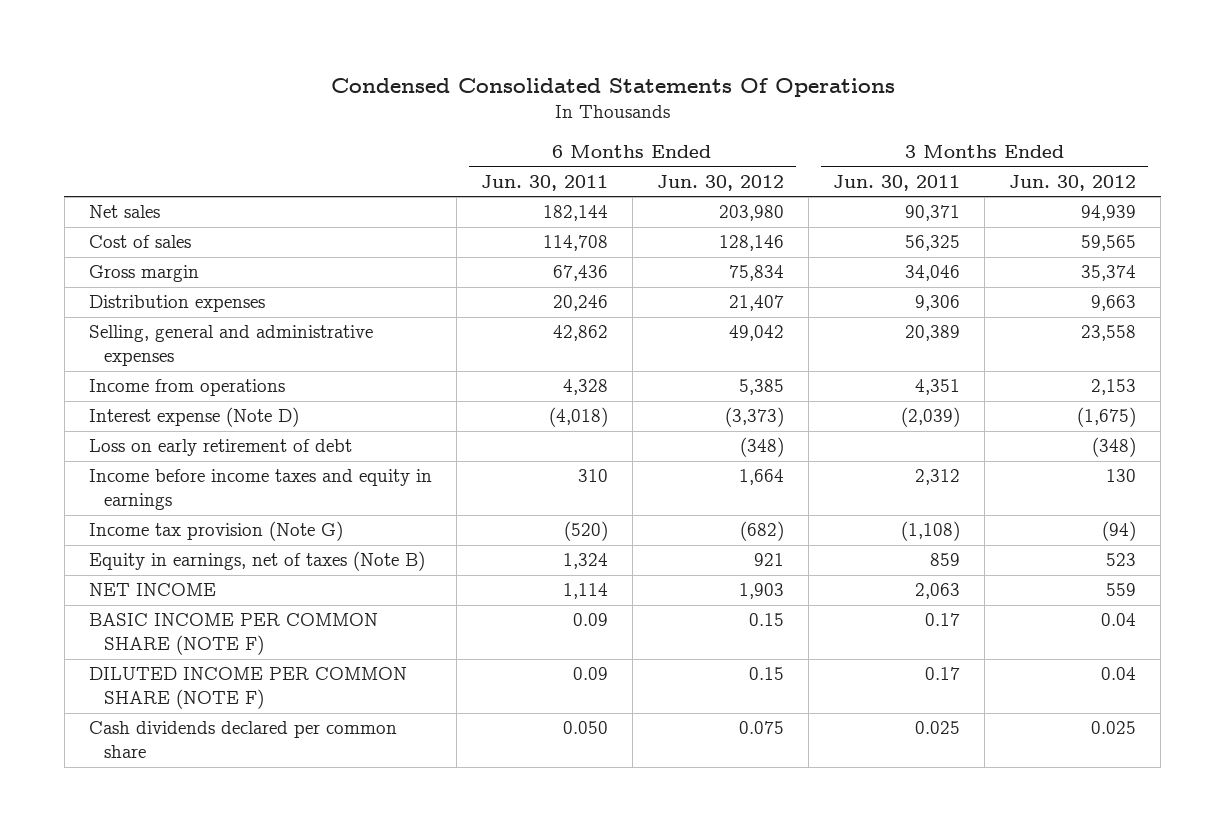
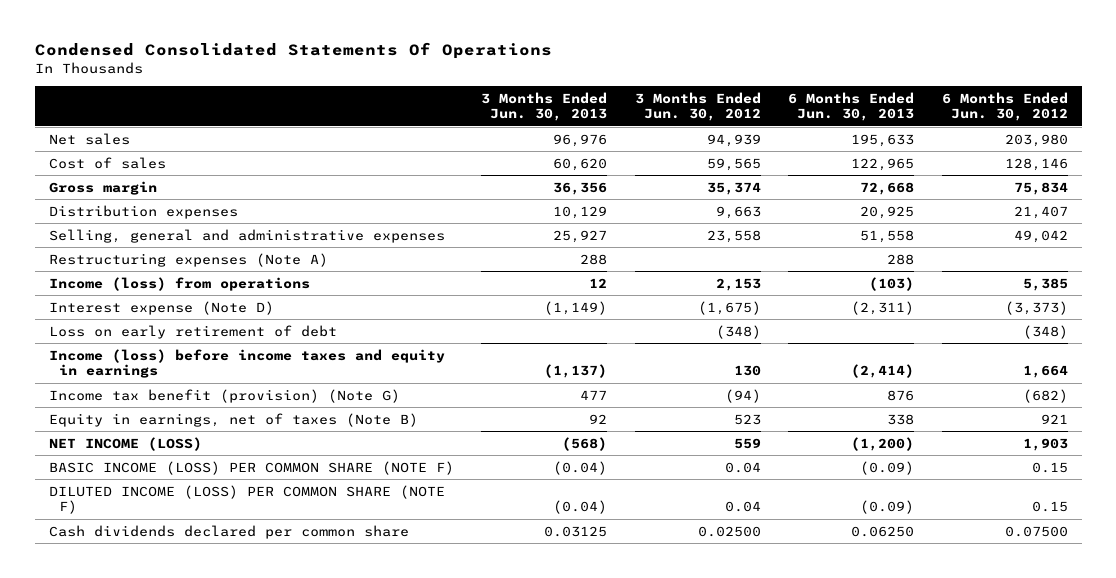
- | 6 Months Ended Jun. 30, 2011 | 6 Months Ended Jun. 30, 2012 | 3 Months Ended Jun. 30, 2011 | 3 Months Ended Jun. 30, 2012
+ | 3 Months Ended Jun. 30, 2013 | 3 Months Ended Jun. 30, 2012 | 6 Months Ended Jun. 30, 2013 | 6 Months Ended Jun. 30, 2012
- Income from operations | 4,328 | 5,385 | 4,351 | 2,153
+ Restructuring expenses (Note A) | 288 | | 288 |
+ Income (loss) from operations | 12 | 2,153 | (103) | 5,385
- Income before income taxes and equity in earnings | 310 | 1,664 | 2,312 | 130
- Income tax provision (Note G) | (520) | (682) | (1,108) | (94)
+ Income (loss) before income taxes and equity in earnings | (1,137) | 130 | (2,414) | 1,664
+ Income tax benefit (provision) (Note G) | 477 | (94) | 876 | (682)
- NET INCOME | 1,114 | 1,903 | 2,063 | 559
- BASIC INCOME PER COMMON SHARE (NOTE F) | 0.09 | 0.15 | 0.17 | 0.04
- DILUTED INCOME PER COMMON SHARE (NOTE F) | 0.09 | 0.15 | 0.17 | 0.04
- Cash dividends declared per common share | 0.050 | 0.075 | 0.025 | 0.025
+ NET INCOME (LOSS) | (568) | 559 | (1,200) | 1,903
+ BASIC INCOME (LOSS) PER COMMON SHARE (NOTE F) | (0.04) | 0.04 | (0.09) | 0.15
+ DILUTED INCOME (LOSS) PER COMMON SHARE (NOTE F) | (0.04) | 0.04 | (0.09) | 0.15
+ Cash dividends declared per common share | 0.03125 | 0.02500 | 0.06250 | 0.07500

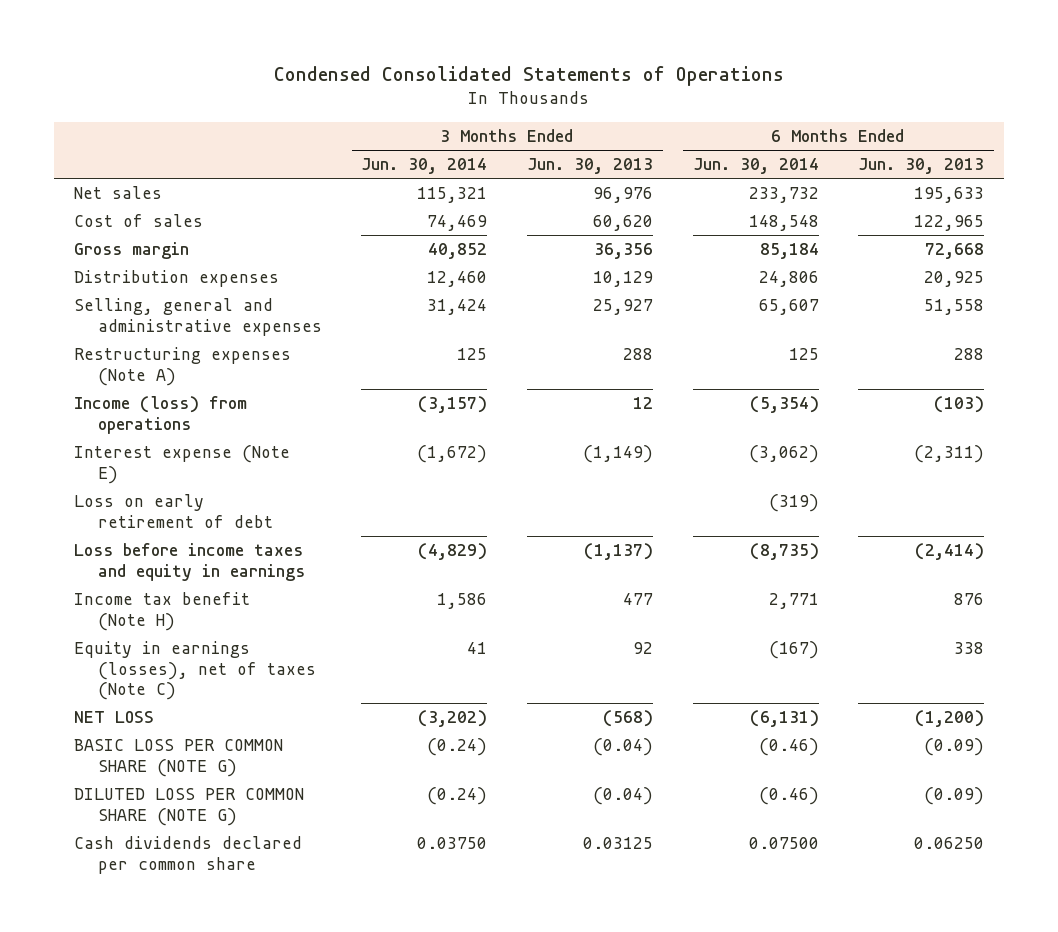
- Condensed Consolidated Statements Of Operations
+ Condensed Consolidated Statements of Operations
- | 3 Months Ended Jun. 30, 2013 | 3 Months Ended Jun. 30, 2012 | 6 Months Ended Jun. 30, 2013 | 6 Months Ended Jun. 30, 2012
+ | 3 Months Ended Jun. 30, 2014 | 3 Months Ended Jun. 30, 2013 | 6 Months Ended Jun. 30, 2014 | 6 Months Ended Jun. 30, 2013
- Interest expense (Note D) | (1,149) | (1,675) | (2,311) | (3,373)
+ Interest expense (Note E) | (1,672) | (1,149) | (3,062) | (2,311)
- Income (loss) before income taxes and equity in earnings | (1,137) | 130 | (2,414) | 1,664
- Income tax benefit (provision) (Note G) | 477 | (94) | 876 | (682)
- Equity in earnings, net of taxes (Note B) | 92 | 523 | 338 | 921
- NET INCOME (LOSS) | (568) | 559 | (1,200) | 1,903
- BASIC INCOME (LOSS) PER COMMON SHARE (NOTE F) | (0.04) | 0.04 | (0.09) | 0.15
- DILUTED INCOME (LOSS) PER COMMON SHARE (NOTE F) | (0.04) | 0.04 | (0.09) | 0.15
+ Loss before income taxes and equity in earnings | (4,829) | (1,137) | (8,735) | (2,414)
+ Income tax benefit (Note H) | 1,586 | 477 | 2,771 | 876
+ Equity in earnings (losses), net of taxes (Note C) | 41 | 92 | (167) | 338
+ NET LOSS | (3,202) | (568) | (6,131) | (1,200)
+ BASIC LOSS PER COMMON SHARE (NOTE G) | (0.24) | (0.04) | (0.46) | (0.09)
+ DILUTED LOSS PER COMMON SHARE (NOTE G) | (0.24) | (0.04) | (0.46) | (0.09)

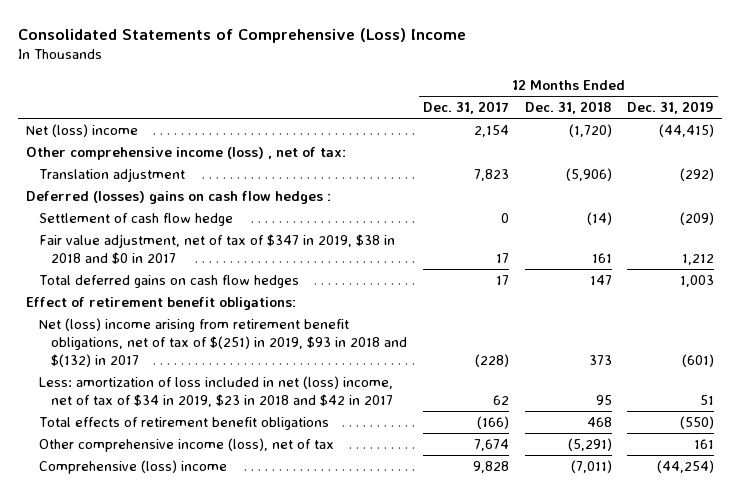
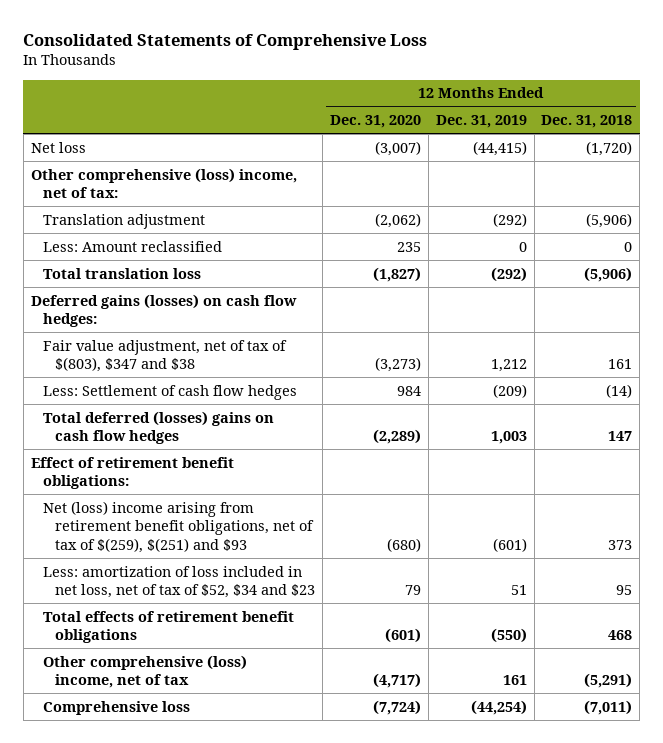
- Consolidated Statements of Comprehensive (Loss) Income
+ Consolidated Statements of Comprehensive Loss
- | 12 Months Ended Dec. 31, 2017 | 12 Months Ended Dec. 31, 2018 | 12 Months Ended Dec. 31, 2019
+ | 12 Months Ended Dec. 31, 2020 | 12 Months Ended Dec. 31, 2019 | 12 Months Ended Dec. 31, 2018
- Net (loss) income | 2,154 | (1,720) | (44,415)
- Other comprehensive income (loss) , net of tax:
+ Net loss | (3,007) | (44,415) | (1,720)
+ Other comprehensive (loss) income, net of tax:
- Deferred (losses) gains on cash flow hedges :
- Settlement of cash flow hedge | 0 | (14) | (209)
- Fair value adjustment, net of tax of $347 in 2019, $38 in 2018 and $0 in 2017 | 17 | 161 | 1,212
- Total deferred gains on cash flow hedges | 17 | 147 | 1,003
+ Less: Amount reclassified | 235 | 0 | 0
+ Total translation loss | (1,827) | (292) | (5,906)
+ Deferred gains (losses) on cash flow hedges:
+ Fair value adjustment, net of tax of $(803), $347 and $38 | (3,273) | 1,212 | 161
+ Less: Settlement of cash flow hedges | 984 | (209) | (14)
+ Total deferred (losses) gains on cash flow hedges | (2,289) | 1,003 | 147
- Net (loss) income arising from retirement benefit obligations, net of tax of $(251) in 2019, $93 in 2018 and $(132) in 2017 | (228) | 373 | (601)
- Less: amortization of loss included in net (loss) income, net of tax of $34 in 2019, $23 in 2018 and $42 in 2017 | 62 | 95 | 51
+ Net (loss) income arising from retirement benefit obligations, net of tax of $(259), $(251) and $93 | (680) | (601) | 373
+ Less: amortization of loss included in net loss, net of tax of $52, $34 and $23 | 79 | 51 | 95
- Other comprehensive income (loss), net of tax | 7,674 | (5,291) | 161
- Comprehensive (loss) income | 9,828 | (7,011) | (44,254)
+ Other comprehensive (loss) income, net of tax | (4,717) | 161 | (5,291)
+ Comprehensive loss | (7,724) | (44,254) | (7,011)

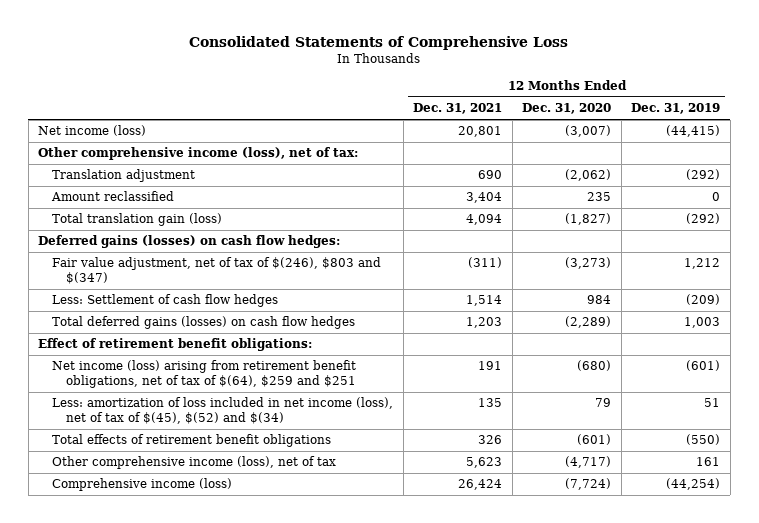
- | 12 Months Ended Dec. 31, 2020 | 12 Months Ended Dec. 31, 2019 | 12 Months Ended Dec. 31, 2018
+ | 12 Months Ended Dec. 31, 2021 | 12 Months Ended Dec. 31, 2020 | 12 Months Ended Dec. 31, 2019
- Net loss | (3,007) | (44,415) | (1,720)
- Other comprehensive (loss) income, net of tax:
+ Net income (loss) | 20,801 | (3,007) | (44,415)
+ Other comprehensive income (loss), net of tax:
- Less: Amount reclassified | 235 | 0 | 0
- Total translation loss | (1,827) | (292) | (5,906)
+ Amount reclassified | 3,404 | 235 | 0
+ Total translation gain (loss) | 4,094 | (1,827) | (292)
- Fair value adjustment, net of tax of $(803), $347 and $38 | (3,273) | 1,212 | 161
+ Fair value adjustment, net of tax of $(246), $803 and $(347) | (311) | (3,273) | 1,212
- Total deferred (losses) gains on cash flow hedges | (2,289) | 1,003 | 147
+ Total deferred gains (losses) on cash flow hedges | 1,203 | (2,289) | 1,003
- Net (loss) income arising from retirement benefit obligations, net of tax of $(259), $(251) and $93 | (680) | (601) | 373
- Less: amortization of loss included in net loss, net of tax of $52, $34 and $23 | 79 | 51 | 95
+ Net income (loss) arising from retirement benefit obligations, net of tax of $(64), $259 and $251 | 191 | (680) | (601)
+ Less: amortization of loss included in net income (loss), net of tax of $(45), $(52) and $(34) | 135 | 79 | 51
- Other comprehensive (loss) income, net of tax | (4,717) | 161 | (5,291)
- Comprehensive loss | (7,724) | (44,254) | (7,011)
+ Other comprehensive income (loss), net of tax | 5,623 | (4,717) | 161
+ Comprehensive income (loss) | 26,424 | (7,724) | (44,254)

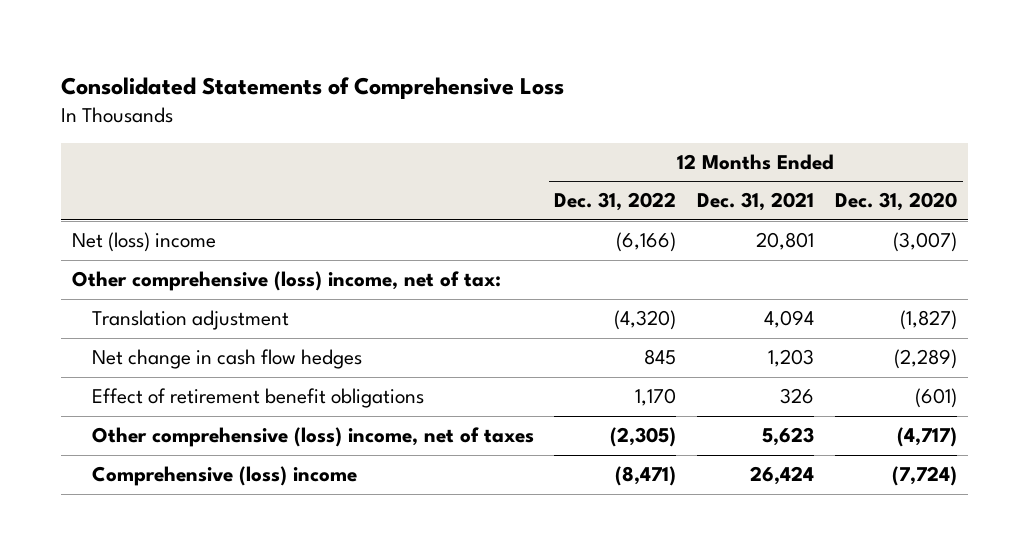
- | 12 Months Ended Dec. 31, 2021 | 12 Months Ended Dec. 31, 2020 | 12 Months Ended Dec. 31, 2019
+ | 12 Months Ended Dec. 31, 2022 | 12 Months Ended Dec. 31, 2021 | 12 Months Ended Dec. 31, 2020
- Net income (loss) | 20,801 | (3,007) | (44,415)
- Other comprehensive income (loss), net of tax:
- Translation adjustment | 690 | (2,062) | (292)
- Amount reclassified | 3,404 | 235 | 0
- Total translation gain (loss) | 4,094 | (1,827) | (292)
- Deferred gains (losses) on cash flow hedges:
- Fair value adjustment, net of tax of $(246), $803 and $(347) | (311) | (3,273) | 1,212
- Less: Settlement of cash flow hedges | 1,514 | 984 | (209)
- Total deferred gains (losses) on cash flow hedges | 1,203 | (2,289) | 1,003
- Effect of retirement benefit obligations:
- Net income (loss) arising from retirement benefit obligations, net of tax of $(64), $259 and $251 | 191 | (680) | (601)
- Less: amortization of loss included in net income (loss), net of tax of $(45), $(52) and $(34) | 135 | 79 | 51
- Total effects of retirement benefit obligations | 326 | (601) | (550)
- Other comprehensive income (loss), net of tax | 5,623 | (4,717) | 161
- Comprehensive income (loss) | 26,424 | (7,724) | (44,254)
+ Net (loss) income | (6,166) | 20,801 | (3,007)
+ Other comprehensive (loss) income, net of tax:
+ Translation adjustment | (4,320) | 4,094 | (1,827)
+ Net change in cash flow hedges | 845 | 1,203 | (2,289)
+ Effect of retirement benefit obligations | 1,170 | 326 | (601)
+ Other comprehensive (loss) income, net of taxes | (2,305) | 5,623 | (4,717)
+ Comprehensive (loss) income | (8,471) | 26,424 | (7,724)

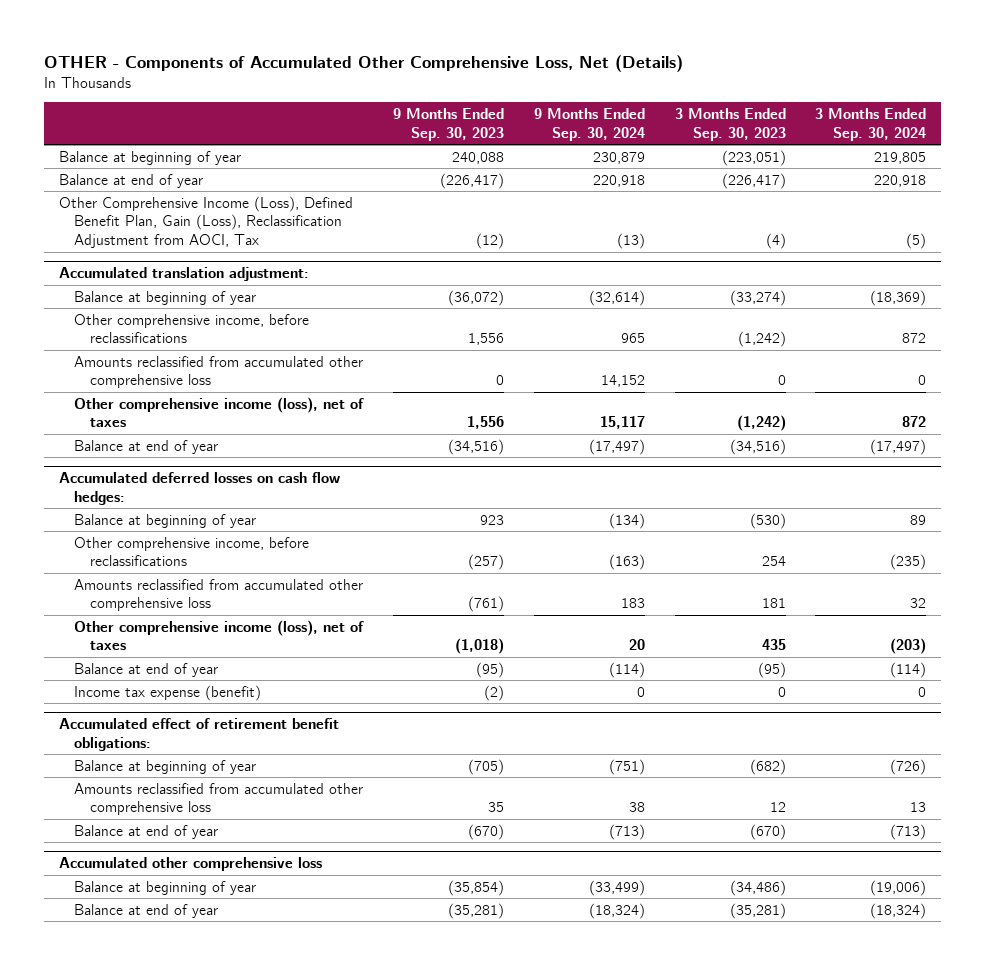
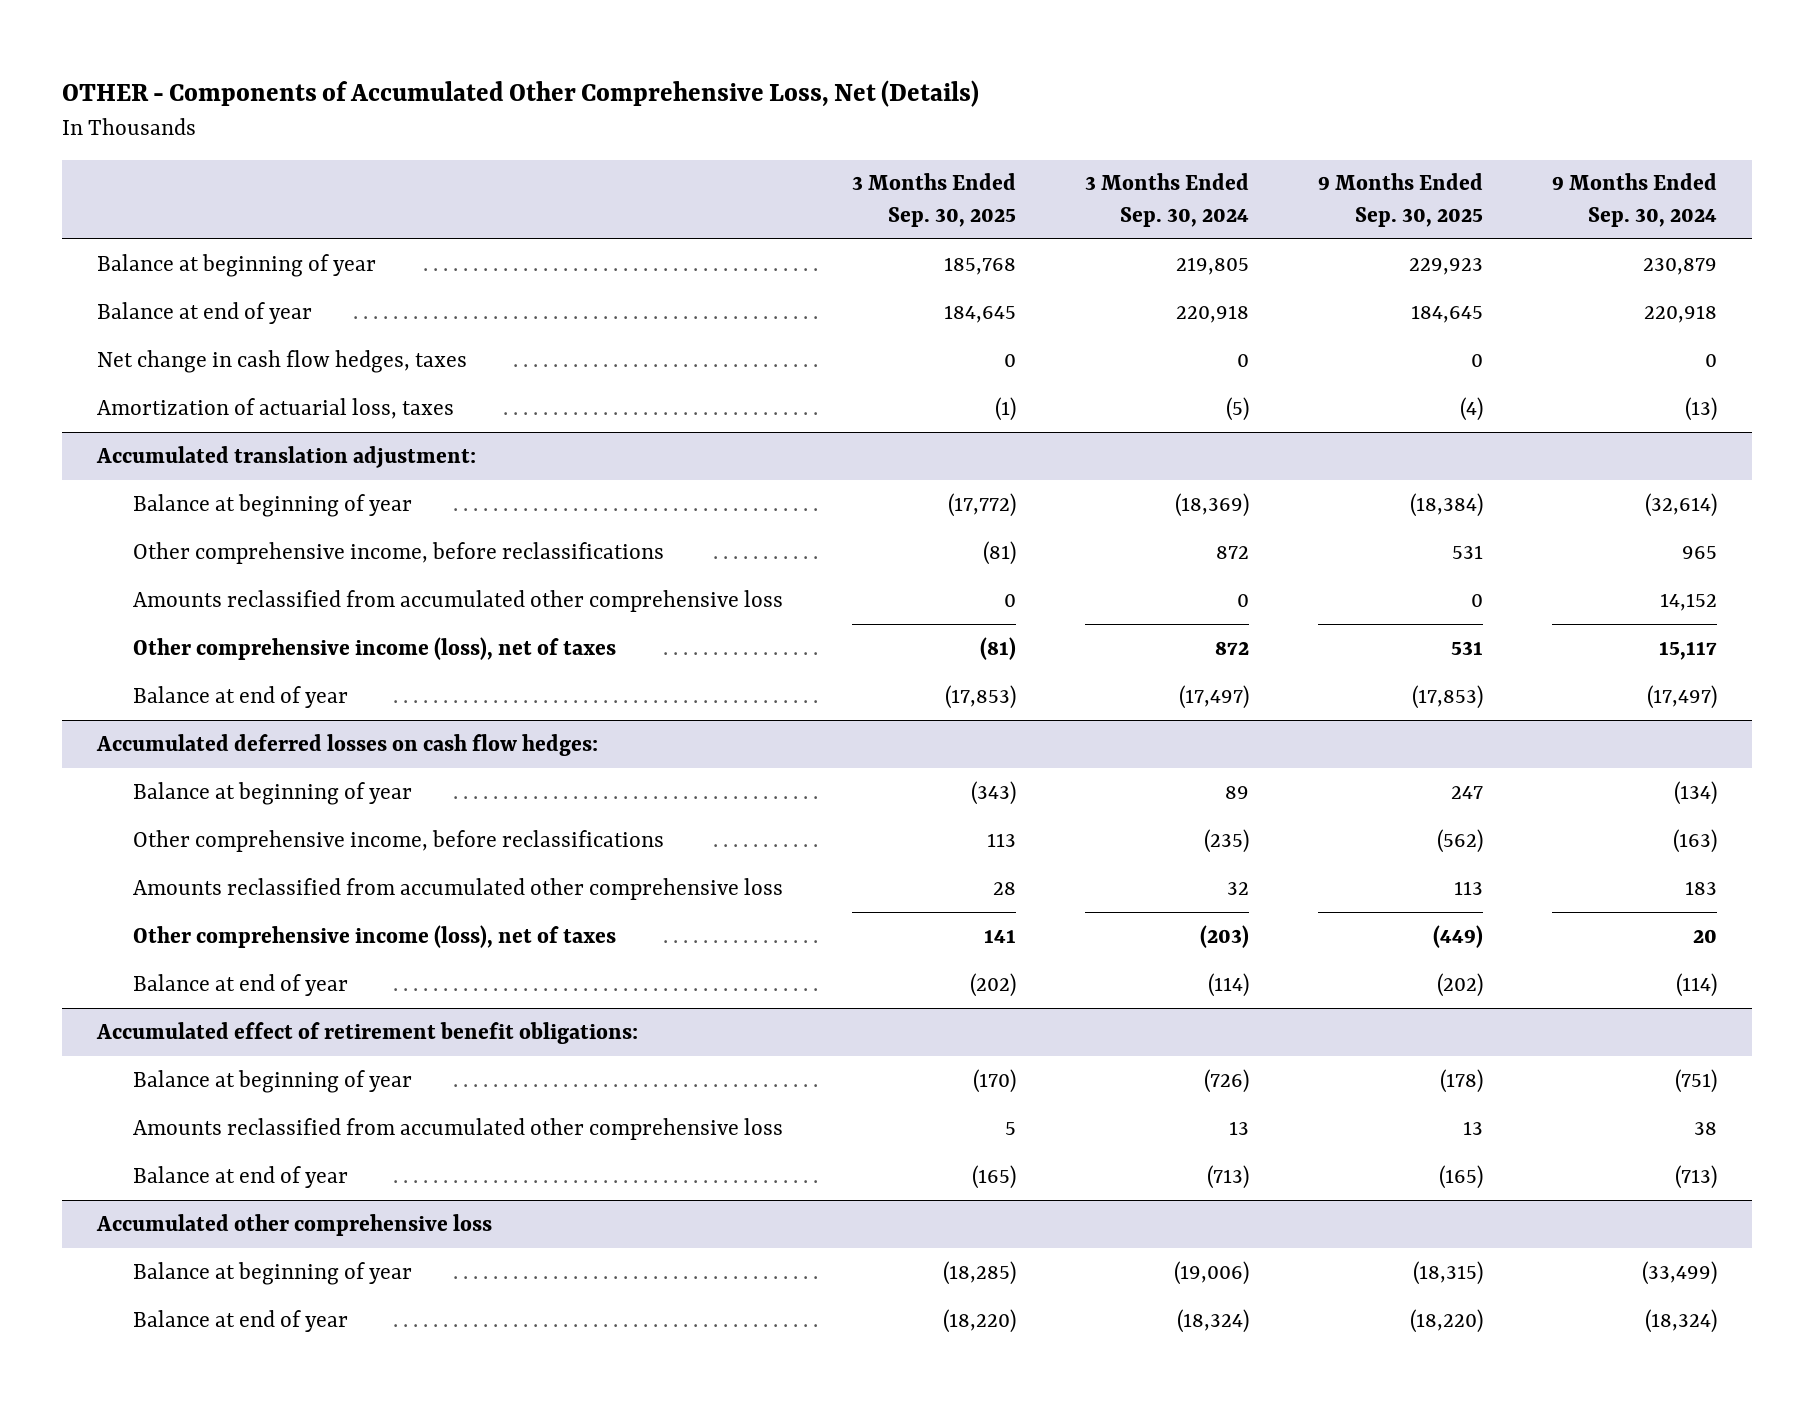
- | 9 Months Ended Sep. 30, 2023 | 9 Months Ended Sep. 30, 2024 | 3 Months Ended Sep. 30, 2023 | 3 Months Ended Sep. 30, 2024
+ | 3 Months Ended Sep. 30, 2025 | 3 Months Ended Sep. 30, 2024 | 9 Months Ended Sep. 30, 2025 | 9 Months Ended Sep. 30, 2024
- Other Comprehensive Income (Loss), Defined Benefit Plan, Gain (Loss), Reclassification Adjustment from AOCI, Tax | (12) | (13) | (4) | (5)
+ Net change in cash flow hedges, taxes | 0 | 0 | 0 | 0
+ Amortization of actuarial loss, taxes | (1) | (5) | (4) | (13)
@ Accumulated deferred losses on cash flow hedges:
- Income tax expense (benefit) | (2) | 0 | 0 | 0

